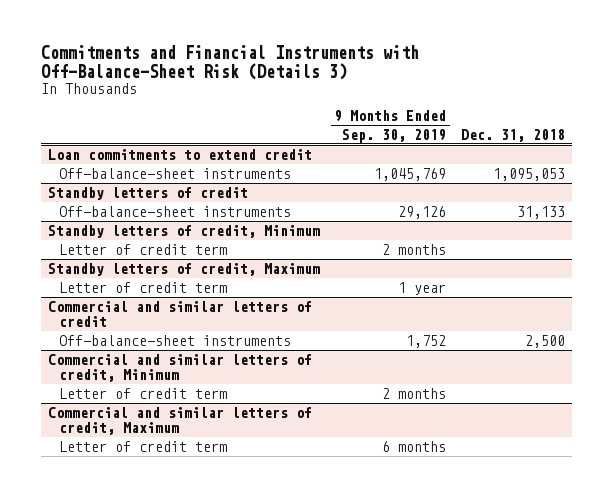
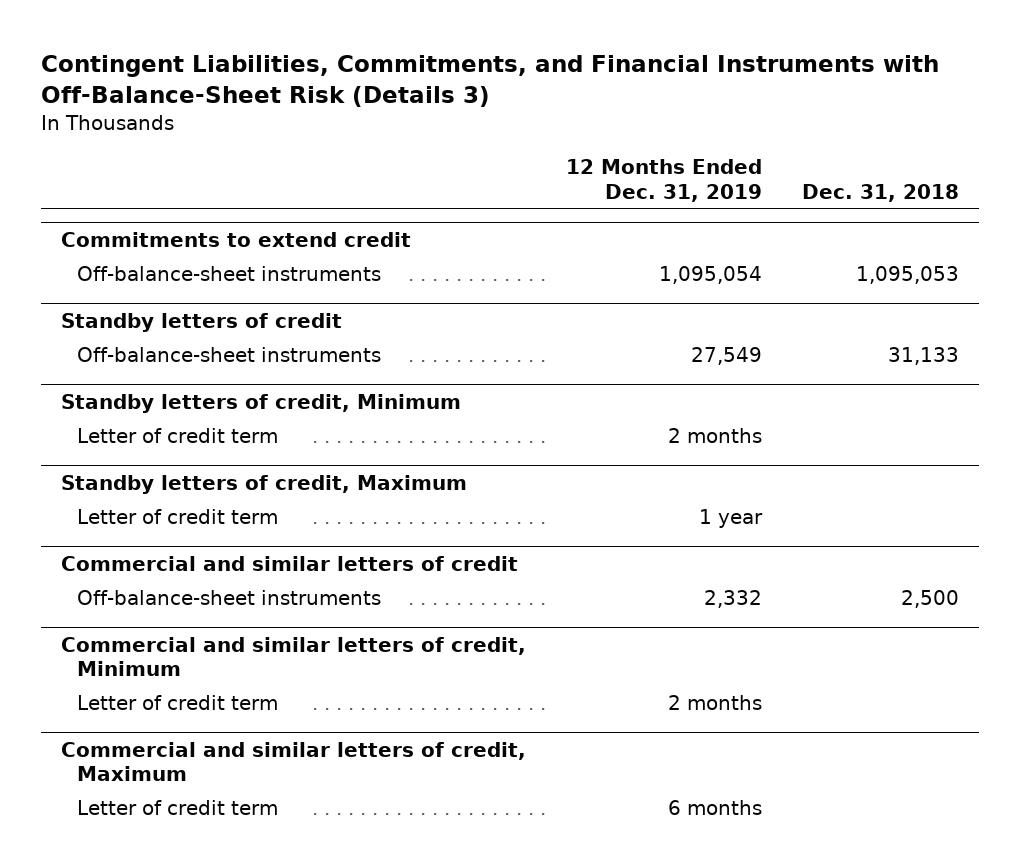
- Commitments and Financial Instruments with Off-Balance-Sheet Risk (Details 3)
+ Contingent Liabilities, Commitments, and Financial Instruments with Off-Balance-Sheet Risk (Details 3)
- | 9 Months Ended Sep. 30, 2019 | Dec. 31, 2018
+ | 12 Months Ended Dec. 31, 2019 | Dec. 31, 2018
- Loan commitments to extend credit
+ Commitments to extend credit

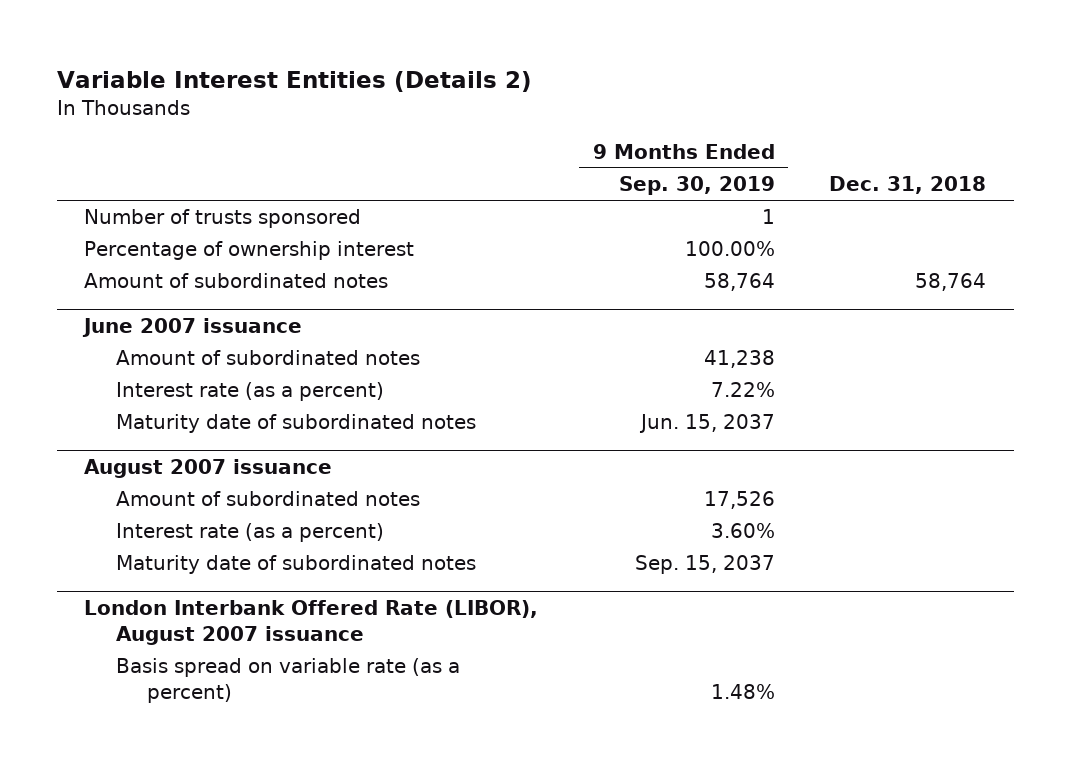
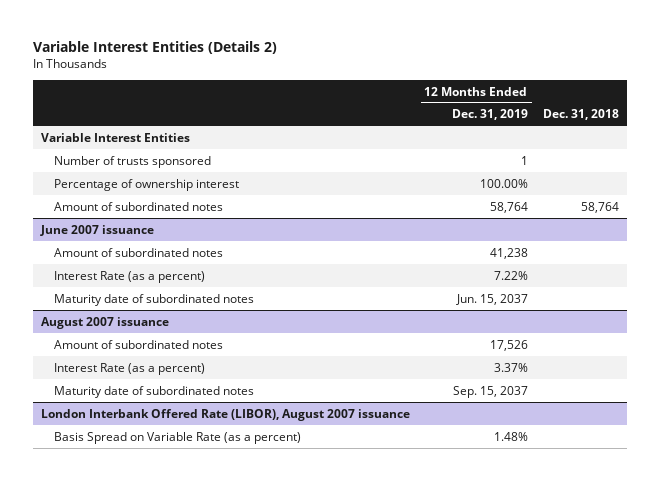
- | 9 Months Ended Sep. 30, 2019 | Dec. 31, 2018
+ | 12 Months Ended Dec. 31, 2019 | Dec. 31, 2018
+ Variable Interest Entities
@ June 2007 issuance
- Interest rate (as a percent) | 7.22% |
+ Interest Rate (as a percent) | 7.22% |
@ August 2007 issuance
- Interest rate (as a percent) | 3.60% |
+ Interest Rate (as a percent) | 3.37% |
@ London Interbank Offered Rate (LIBOR), August 2007 issuance
- Basis spread on variable rate (as a percent) | 1.48% |
+ Basis Spread on Variable Rate (as a percent) | 1.48% |

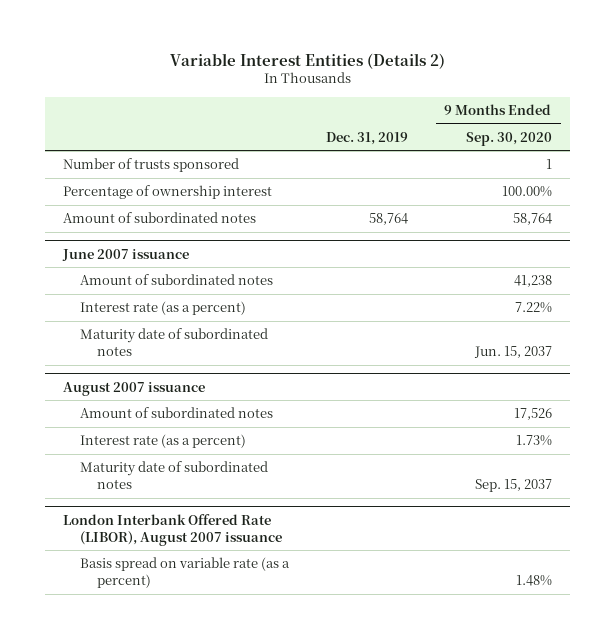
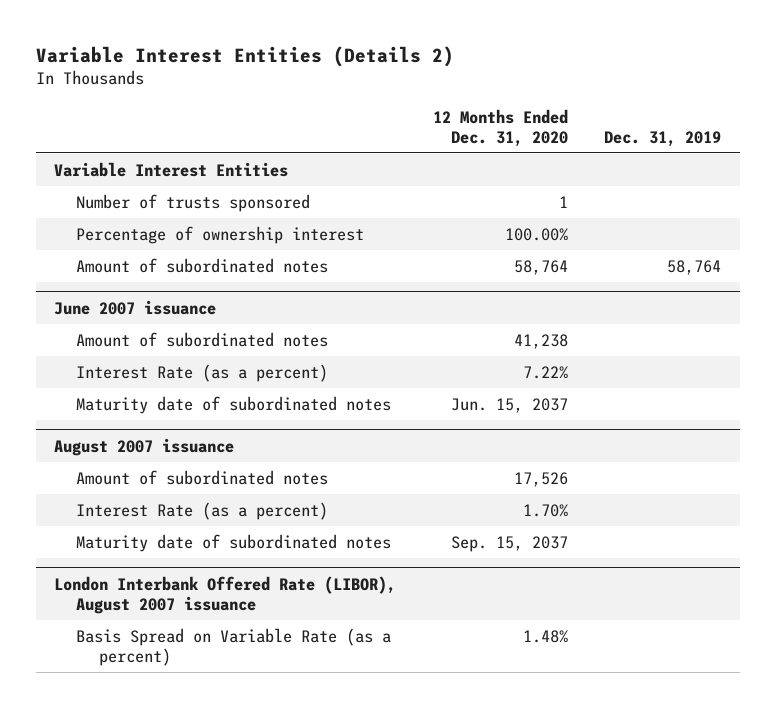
- | Dec. 31, 2019 | 9 Months Ended Sep. 30, 2020
+ | 12 Months Ended Dec. 31, 2020 | Dec. 31, 2019
+ Variable Interest Entities
@ June 2007 issuance
- Interest rate (as a percent) | | 7.22%
+ Interest Rate (as a percent) | 7.22% |
@ August 2007 issuance
- Interest rate (as a percent) | | 1.73%
+ Interest Rate (as a percent) | 1.70% |
@ London Interbank Offered Rate (LIBOR), August 2007 issuance
- Basis spread on variable rate (as a percent) | | 1.48%
+ Basis Spread on Variable Rate (as a percent) | 1.48% |

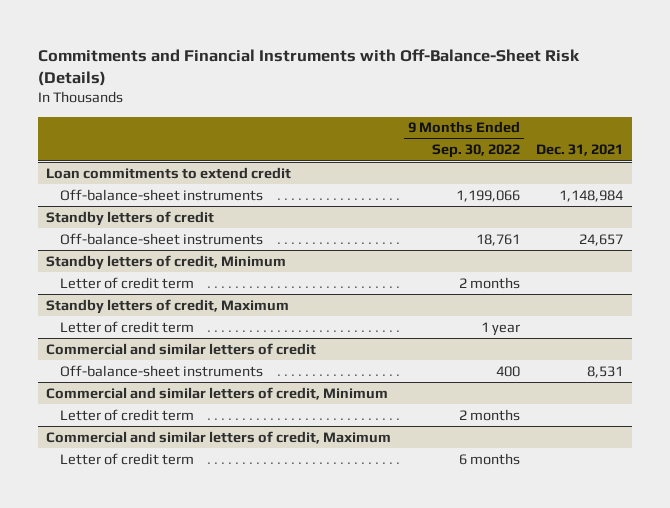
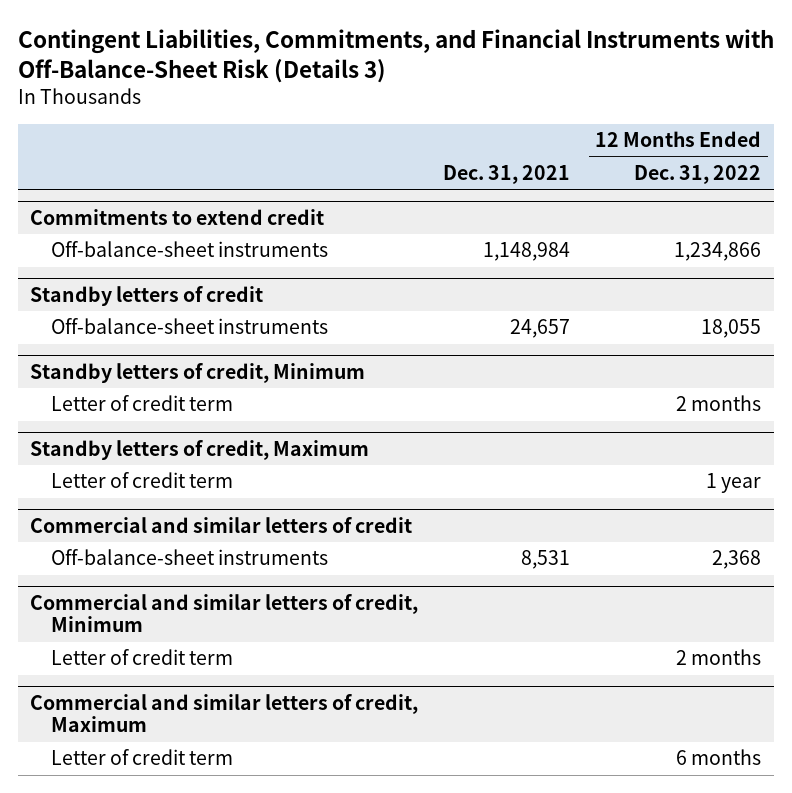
- Commitments and Financial Instruments with Off-Balance-Sheet Risk (Details)
+ Contingent Liabilities, Commitments, and Financial Instruments with Off-Balance-Sheet Risk (Details 3)
- | 9 Months Ended Sep. 30, 2022 | Dec. 31, 2021
+ | Dec. 31, 2021 | 12 Months Ended Dec. 31, 2022
- Loan commitments to extend credit
+ Commitments to extend credit

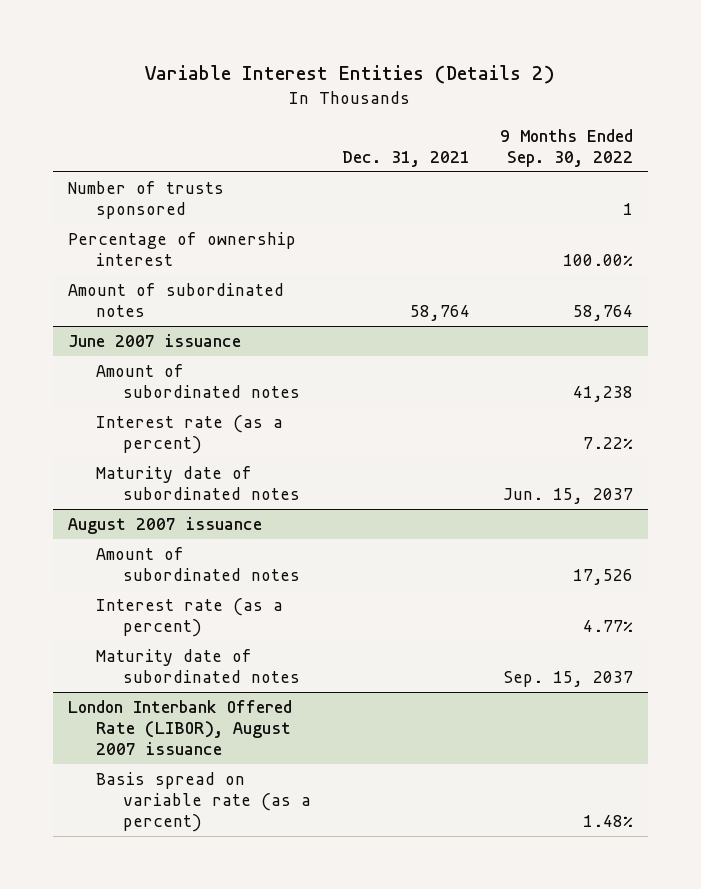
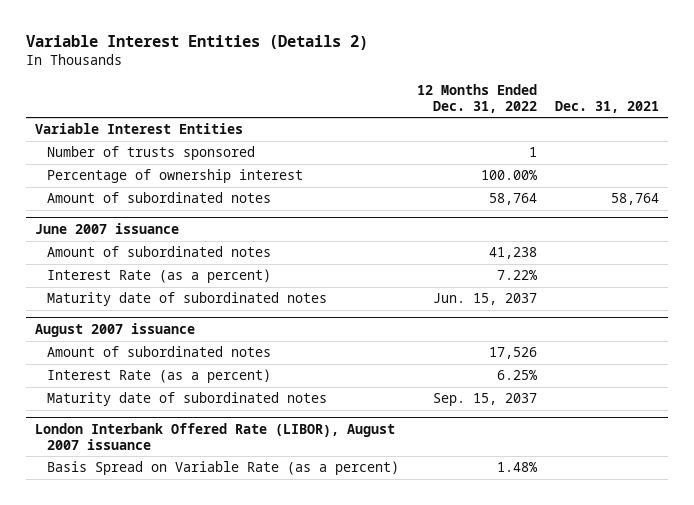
- | Dec. 31, 2021 | 9 Months Ended Sep. 30, 2022
+ | 12 Months Ended Dec. 31, 2022 | Dec. 31, 2021
+ Variable Interest Entities
@ June 2007 issuance
- Interest rate (as a percent) | | 7.22%
+ Interest Rate (as a percent) | 7.22% |
@ August 2007 issuance
- Interest rate (as a percent) | | 4.77%
+ Interest Rate (as a percent) | 6.25% |
@ London Interbank Offered Rate (LIBOR), August 2007 issuance
- Basis spread on variable rate (as a percent) | | 1.48%
+ Basis Spread on Variable Rate (as a percent) | 1.48% |

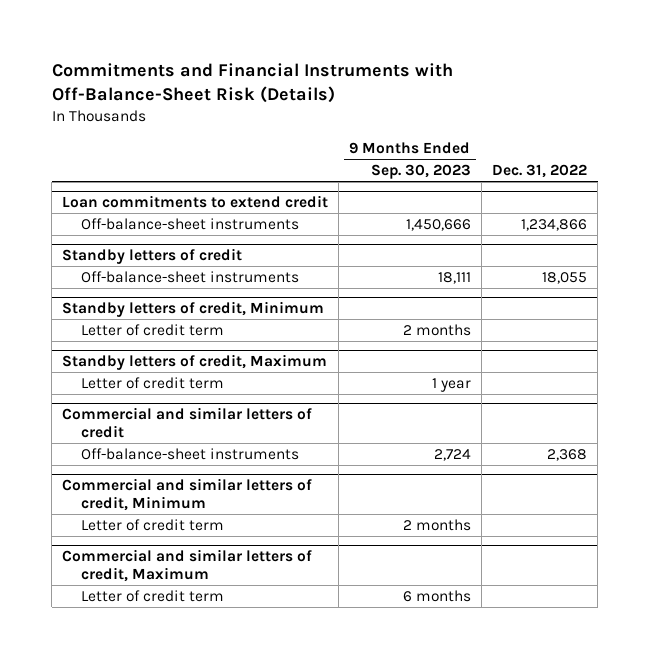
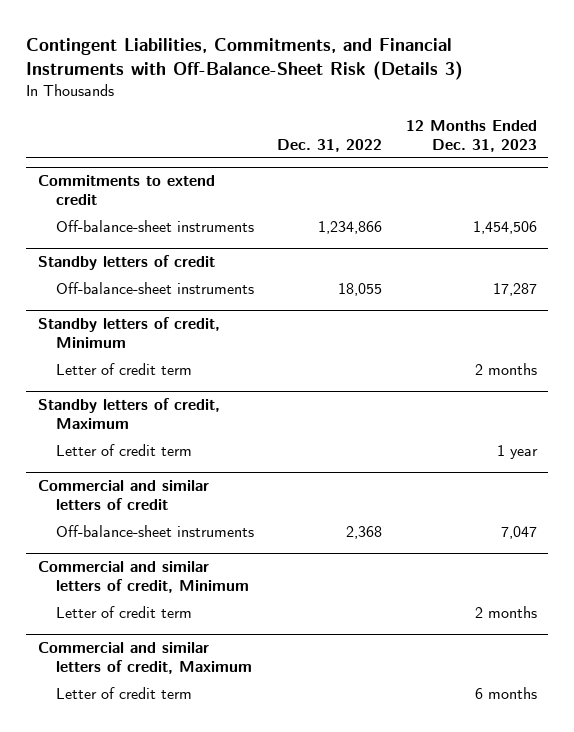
- Commitments and Financial Instruments with Off-Balance-Sheet Risk (Details)
+ Contingent Liabilities, Commitments, and Financial Instruments with Off-Balance-Sheet Risk (Details 3)
- | 9 Months Ended Sep. 30, 2023 | Dec. 31, 2022
+ | Dec. 31, 2022 | 12 Months Ended Dec. 31, 2023
- Loan commitments to extend credit
+ Commitments to extend credit

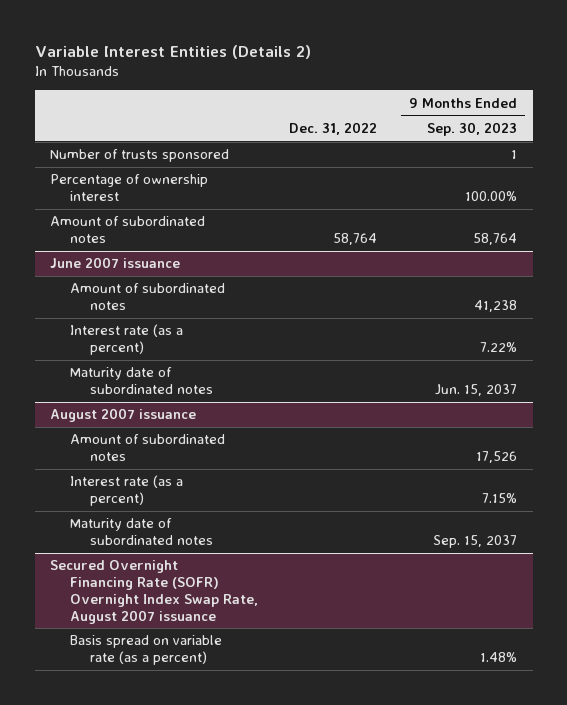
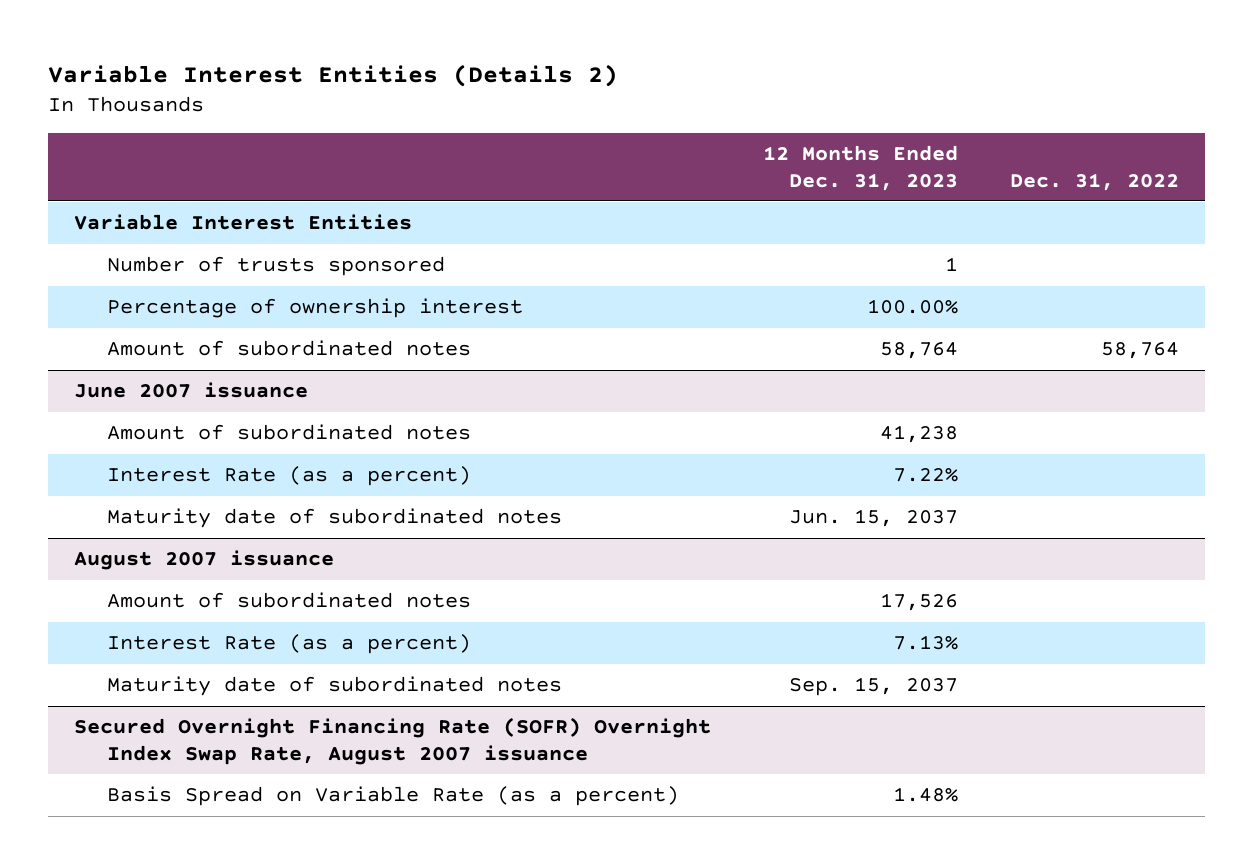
- | Dec. 31, 2022 | 9 Months Ended Sep. 30, 2023
+ | 12 Months Ended Dec. 31, 2023 | Dec. 31, 2022
+ Variable Interest Entities
@ June 2007 issuance
- Interest rate (as a percent) | | 7.22%
+ Interest Rate (as a percent) | 7.22% |
@ August 2007 issuance
- Interest rate (as a percent) | | 7.15%
+ Interest Rate (as a percent) | 7.13% |
@ Secured Overnight Financing Rate (SOFR) Overnight Index Swap Rate, August 2007 issuance
- Basis spread on variable rate (as a percent) | | 1.48%
+ Basis Spread on Variable Rate (as a percent) | 1.48% |

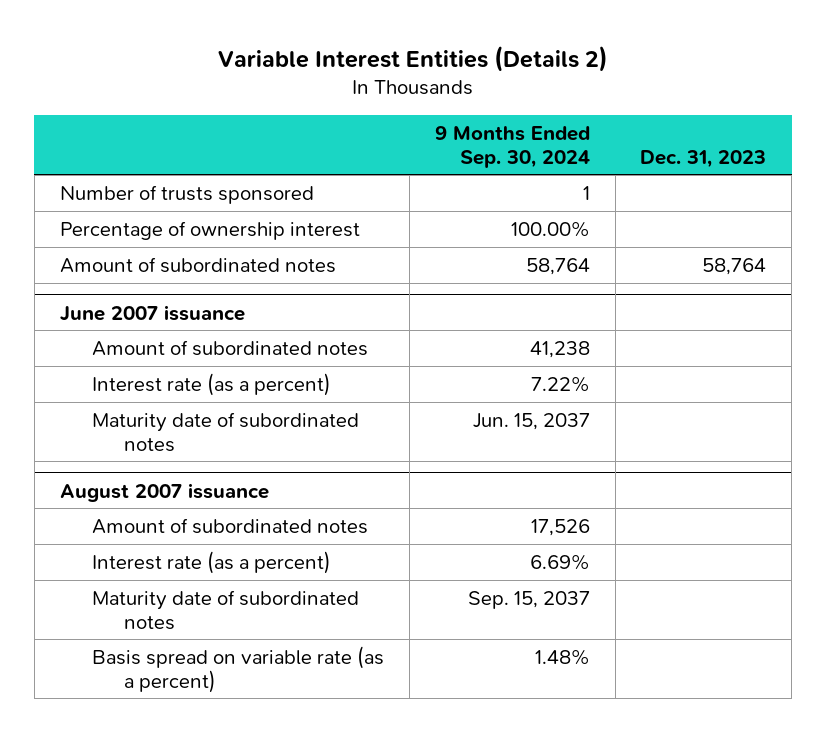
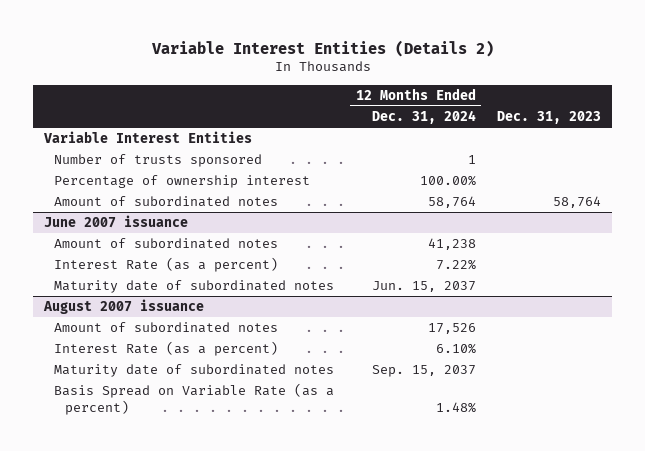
- | 9 Months Ended Sep. 30, 2024 | Dec. 31, 2023
+ | 12 Months Ended Dec. 31, 2024 | Dec. 31, 2023
+ Variable Interest Entities
@ June 2007 issuance
- Interest rate (as a percent) | 7.22% |
+ Interest Rate (as a percent) | 7.22% |
@ August 2007 issuance
- Interest rate (as a percent) | 6.69% |
+ Interest Rate (as a percent) | 6.10% |
- Basis spread on variable rate (as a percent) | 1.48% |
+ Basis Spread on Variable Rate (as a percent) | 1.48% |

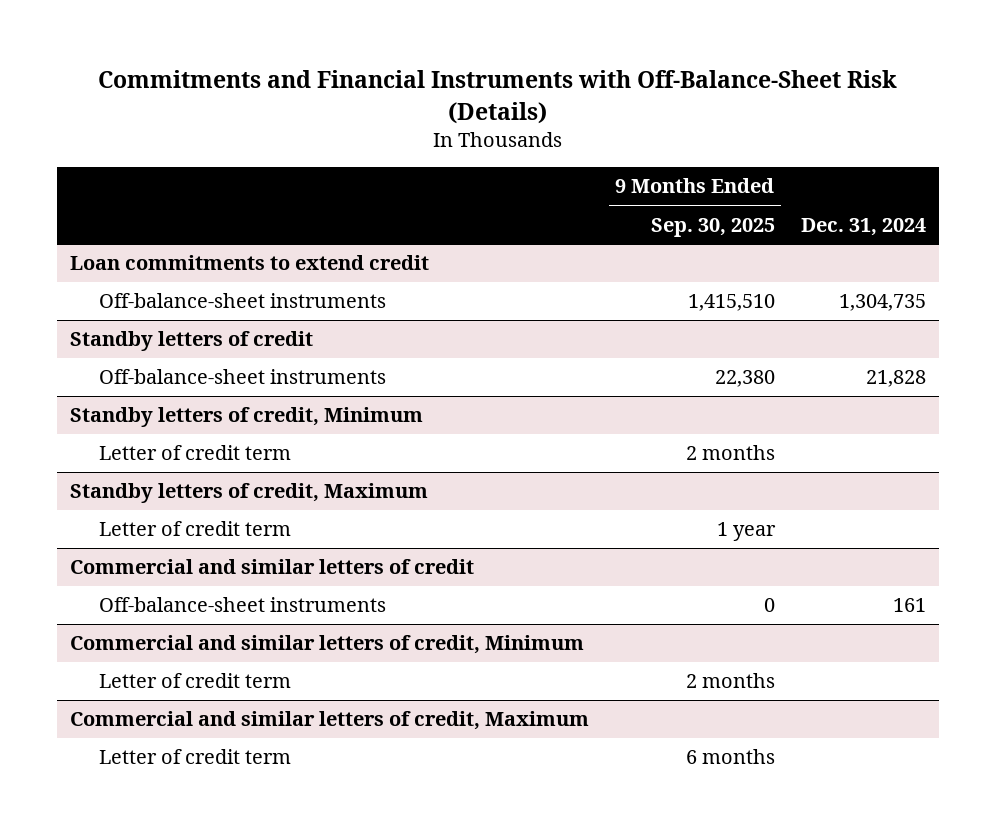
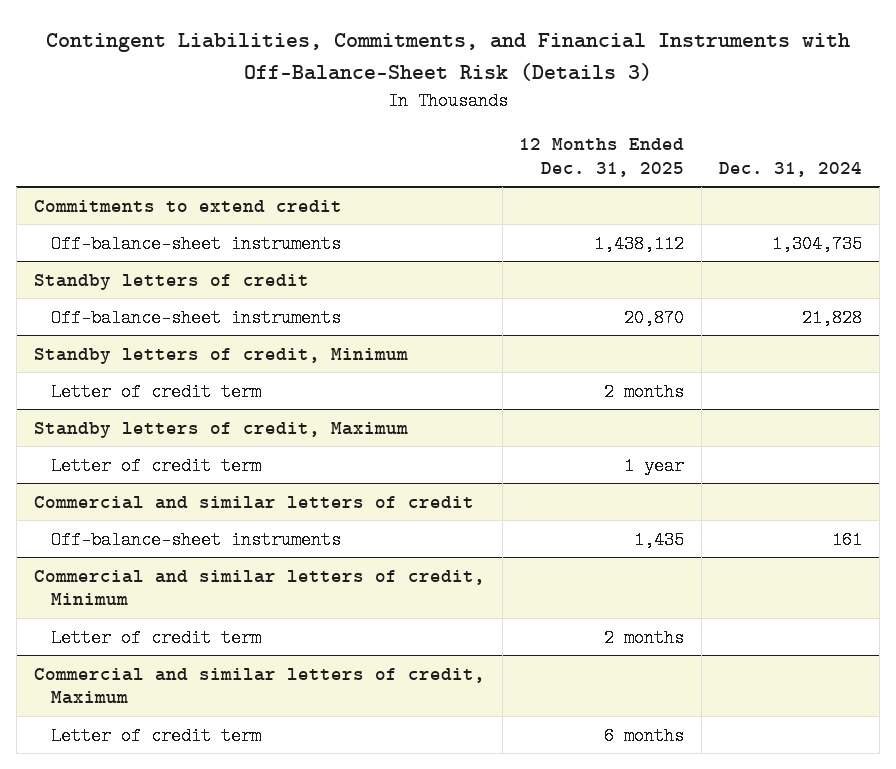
- Commitments and Financial Instruments with Off-Balance-Sheet Risk (Details)
+ Contingent Liabilities, Commitments, and Financial Instruments with Off-Balance-Sheet Risk (Details 3)
- | 9 Months Ended Sep. 30, 2025 | Dec. 31, 2024
+ | 12 Months Ended Dec. 31, 2025 | Dec. 31, 2024
- Loan commitments to extend credit
+ Commitments to extend credit

